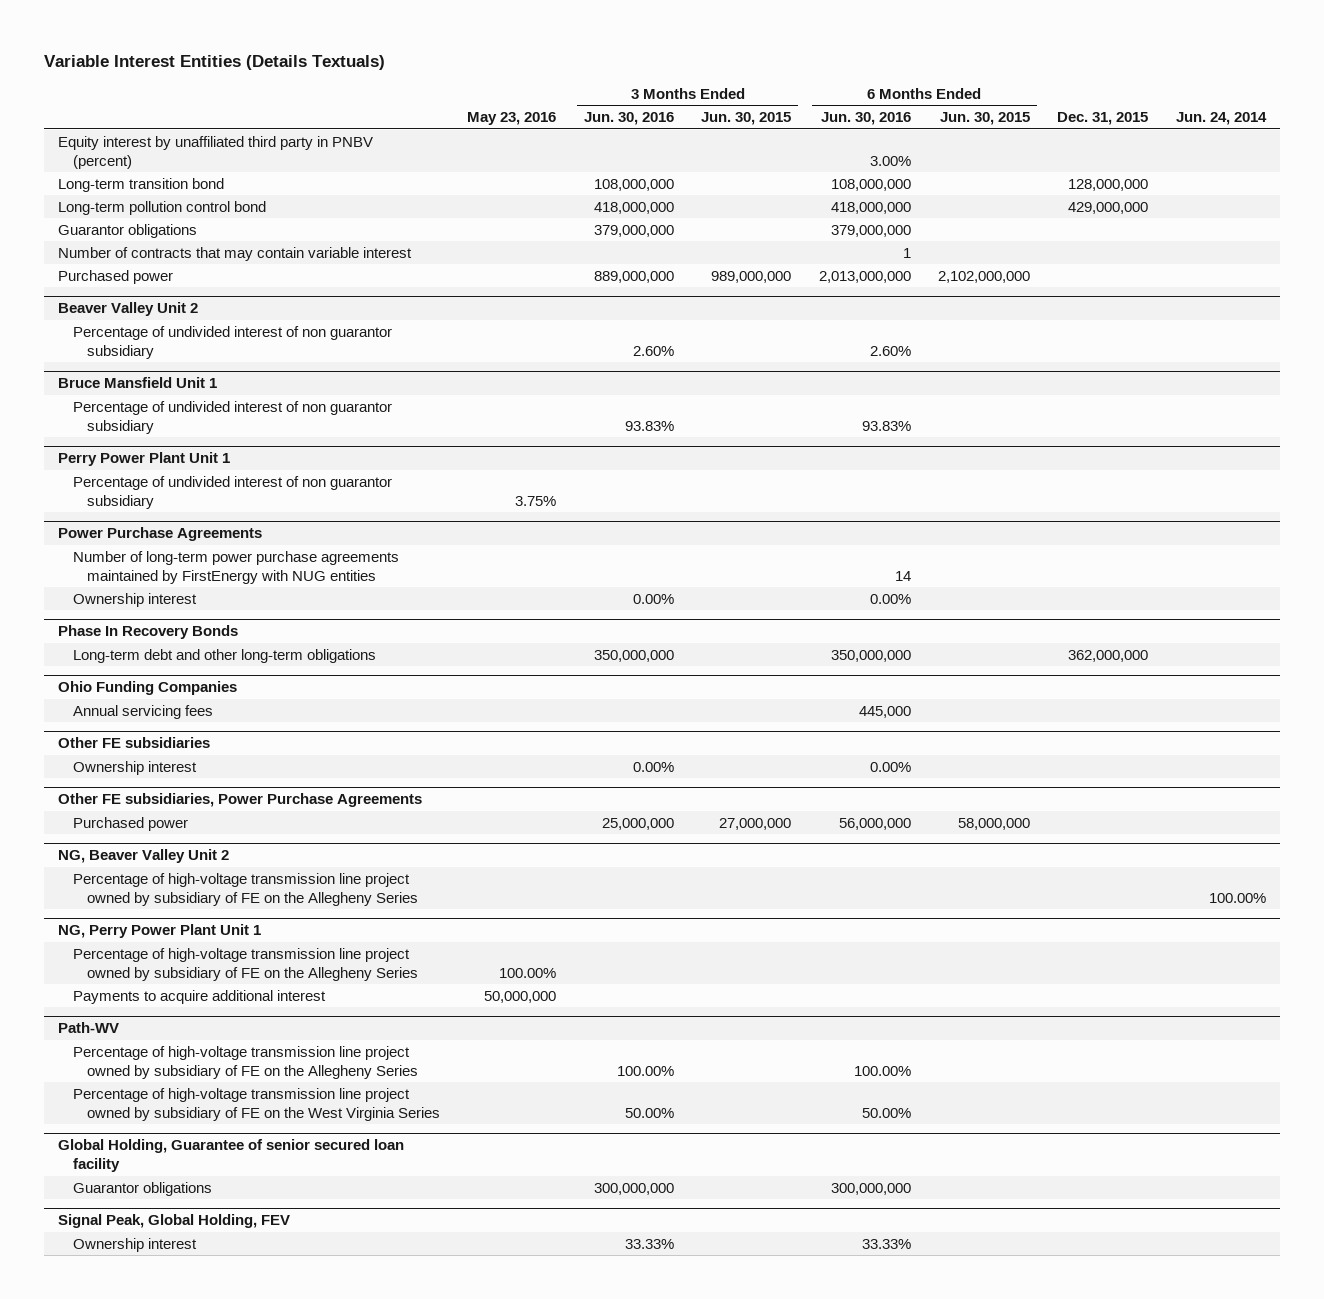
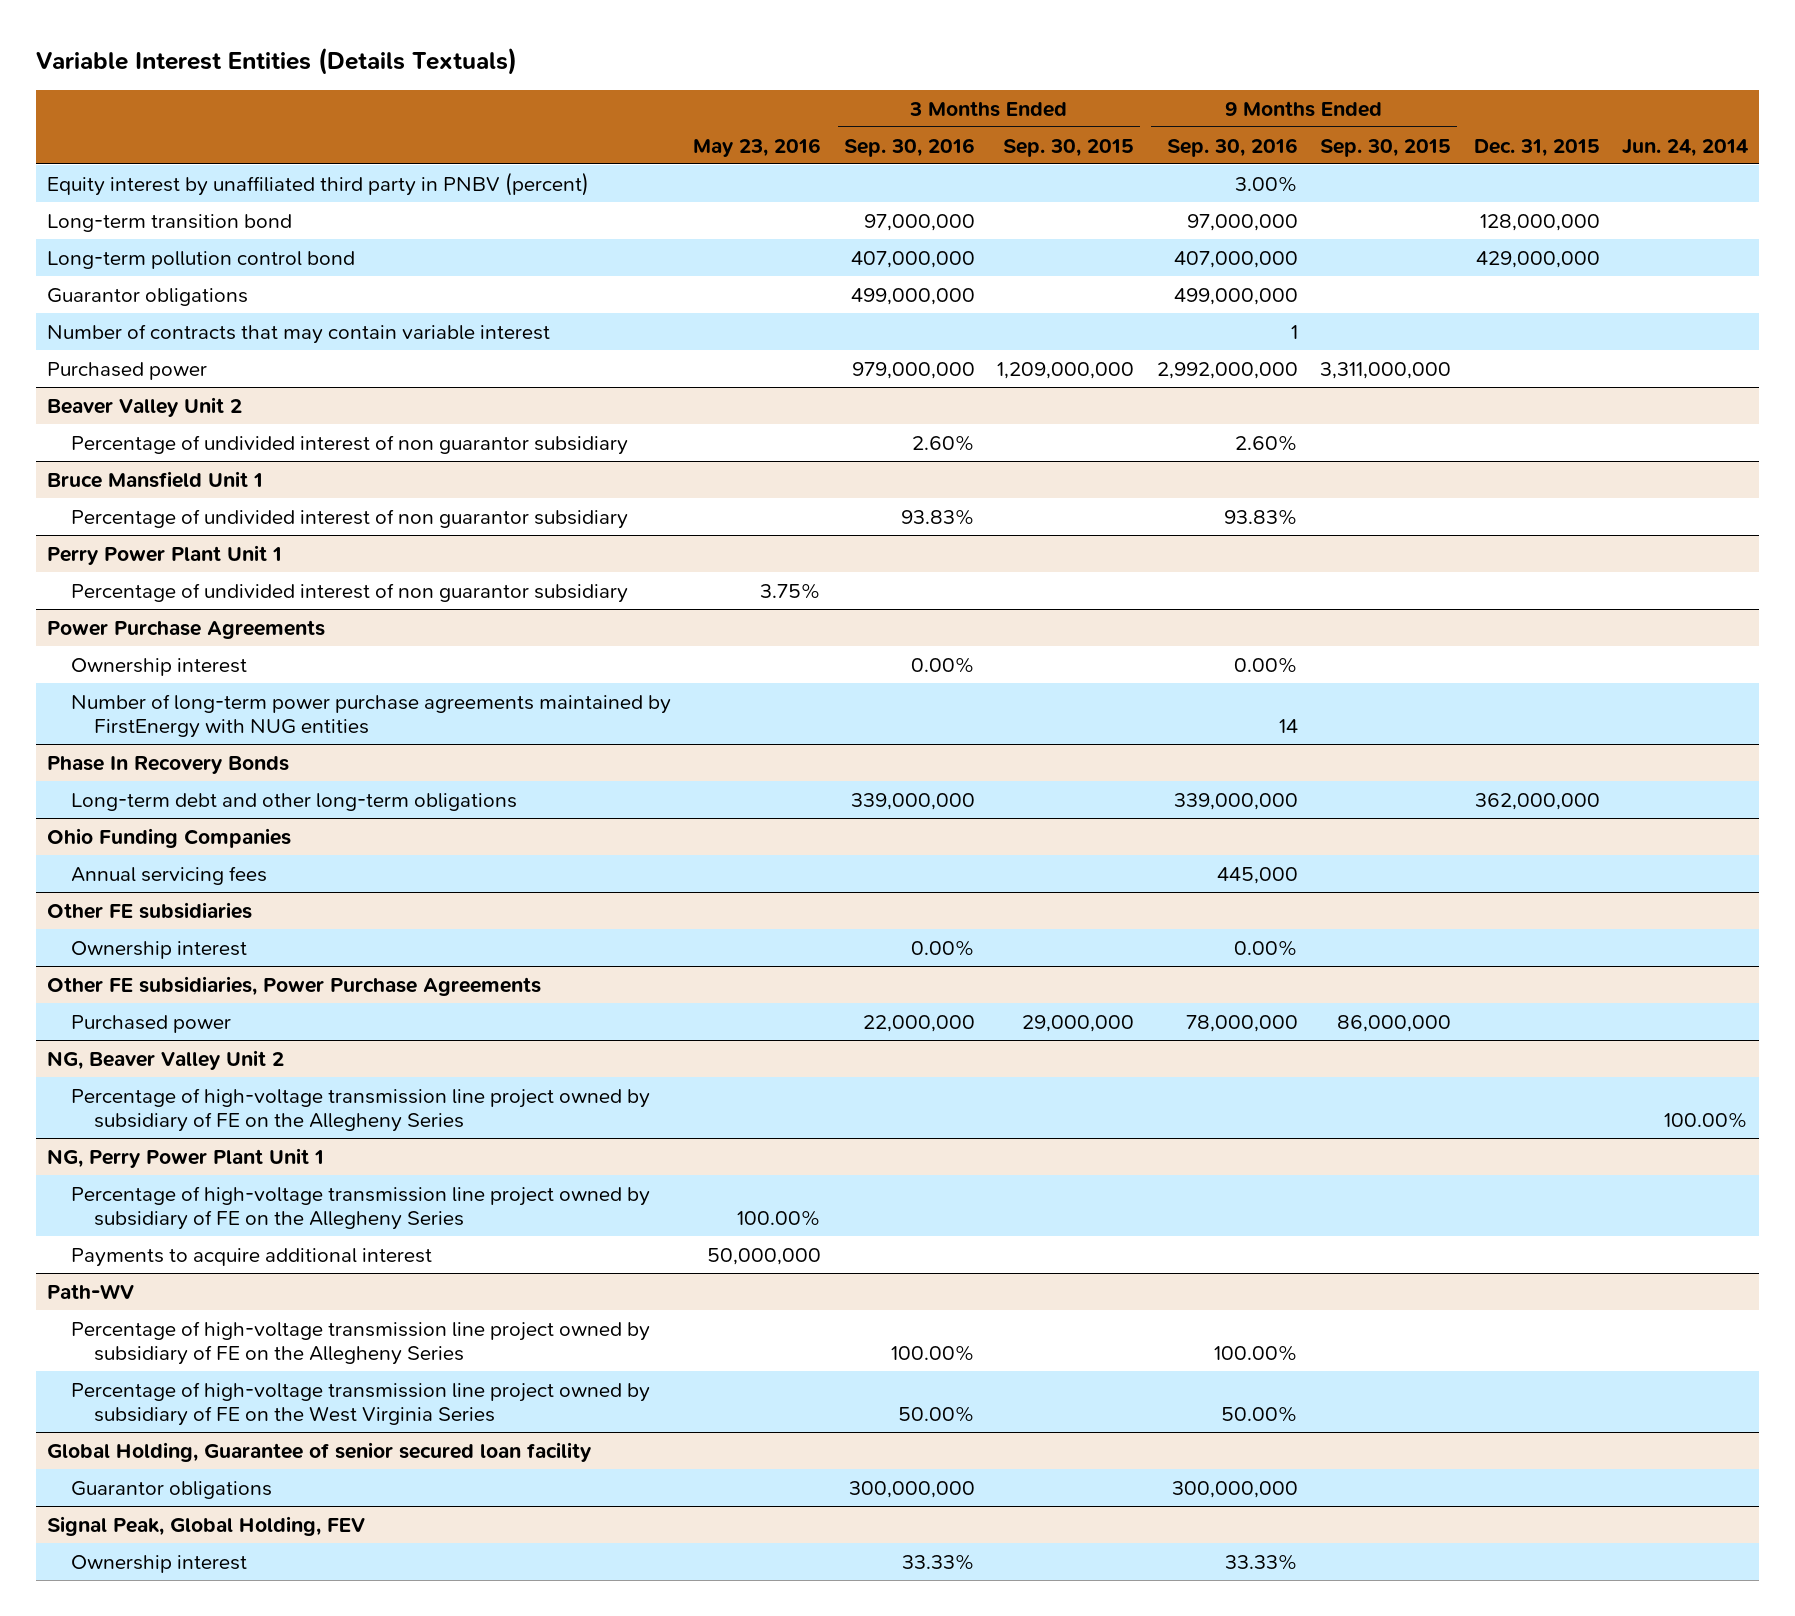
- | May 23, 2016 | 3 Months Ended Jun. 30, 2016 | 3 Months Ended Jun. 30, 2015 | 6 Months Ended Jun. 30, 2016 | 6 Months Ended Jun. 30, 2015 | Dec. 31, 2015 | Jun. 24, 2014
+ | May 23, 2016 | 3 Months Ended Sep. 30, 2016 | 3 Months Ended Sep. 30, 2015 | 9 Months Ended Sep. 30, 2016 | 9 Months Ended Sep. 30, 2015 | Dec. 31, 2015 | Jun. 24, 2014
@ Power Purchase Agreements
moved down: Number of long-term power purchase agreements maintained by FirstEnergy with NUG entities | | | | 14 | | |

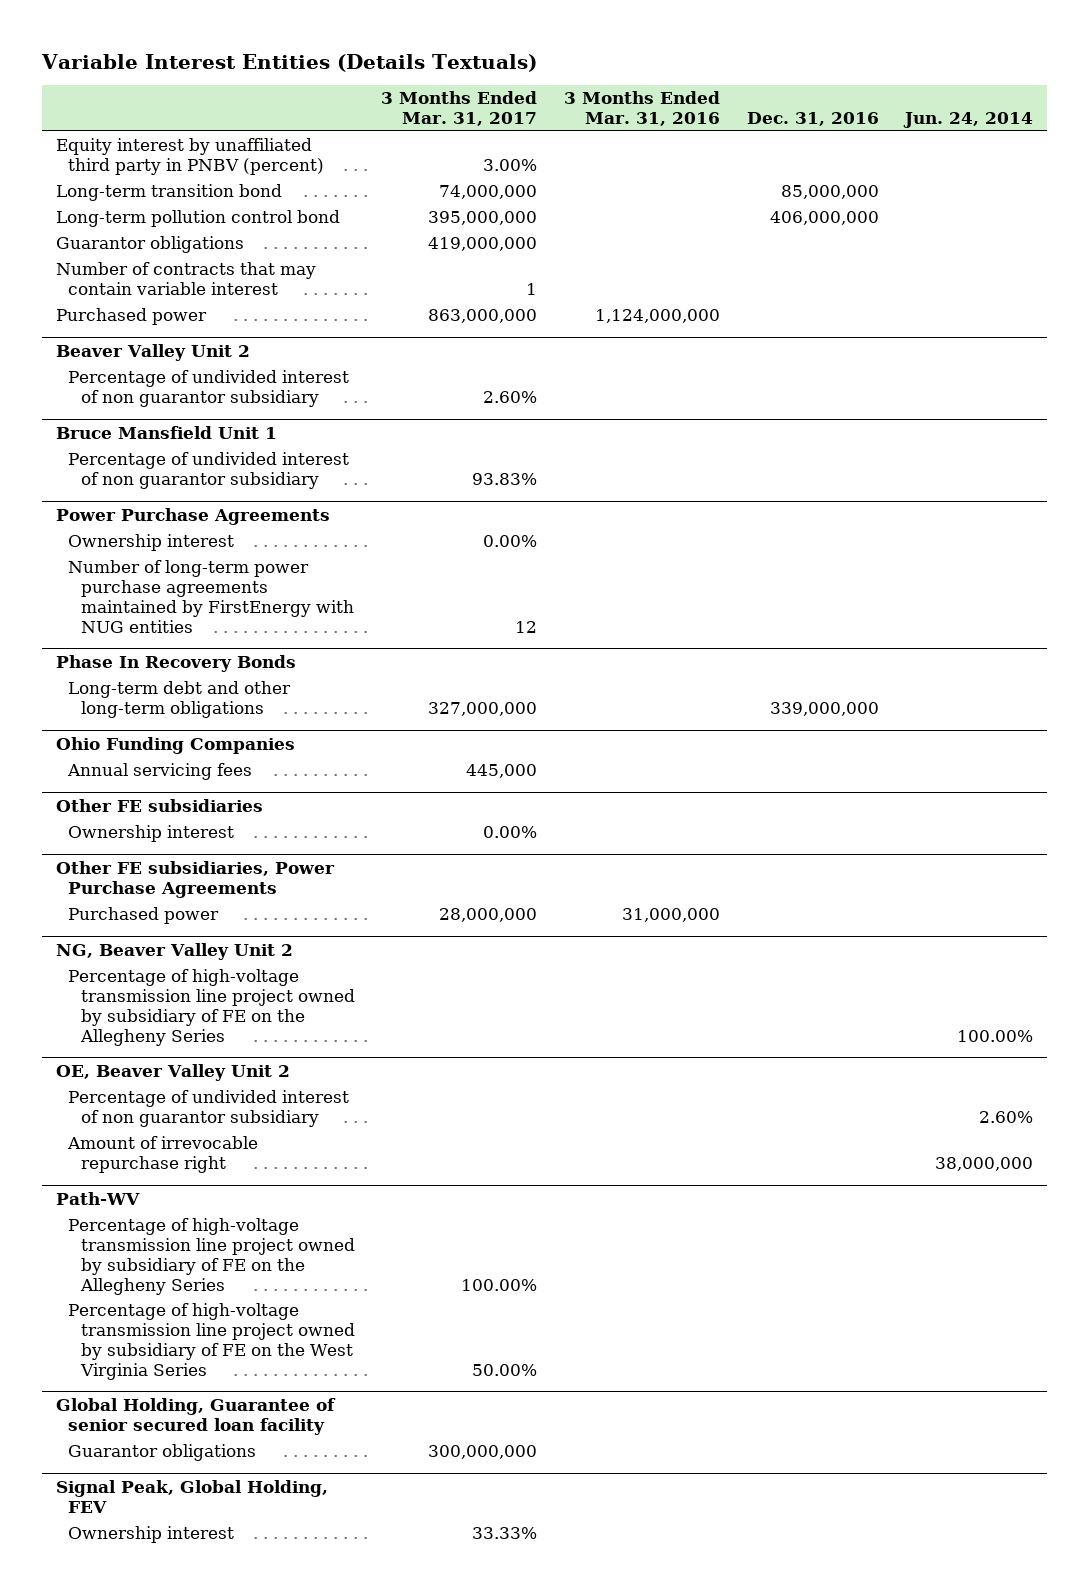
- | May 23, 2016 | 3 Months Ended Sep. 30, 2016 | 3 Months Ended Sep. 30, 2015 | 9 Months Ended Sep. 30, 2016 | 9 Months Ended Sep. 30, 2015 | Dec. 31, 2015 | Jun. 24, 2014
+ | 3 Months Ended Mar. 31, 2017 | 3 Months Ended Mar. 31, 2016 | Dec. 31, 2016 | Jun. 24, 2014
- Perry Power Plant Unit 1
- Percentage of undivided interest of non guarantor subsidiary | 3.75% | | | | | |
- NG, Perry Power Plant Unit 1
- Percentage of high-voltage transmission line project owned by subsidiary of FE on the Allegheny Series | 100.00% | | | | | |
- Payments to acquire additional interest | 50,000,000 | | | | | |
+ OE, Beaver Valley Unit 2
+ Percentage of undivided interest of non guarantor subsidiary | | | | 2.60%
+ Amount of irrevocable repurchase right | | | | 38,000,000

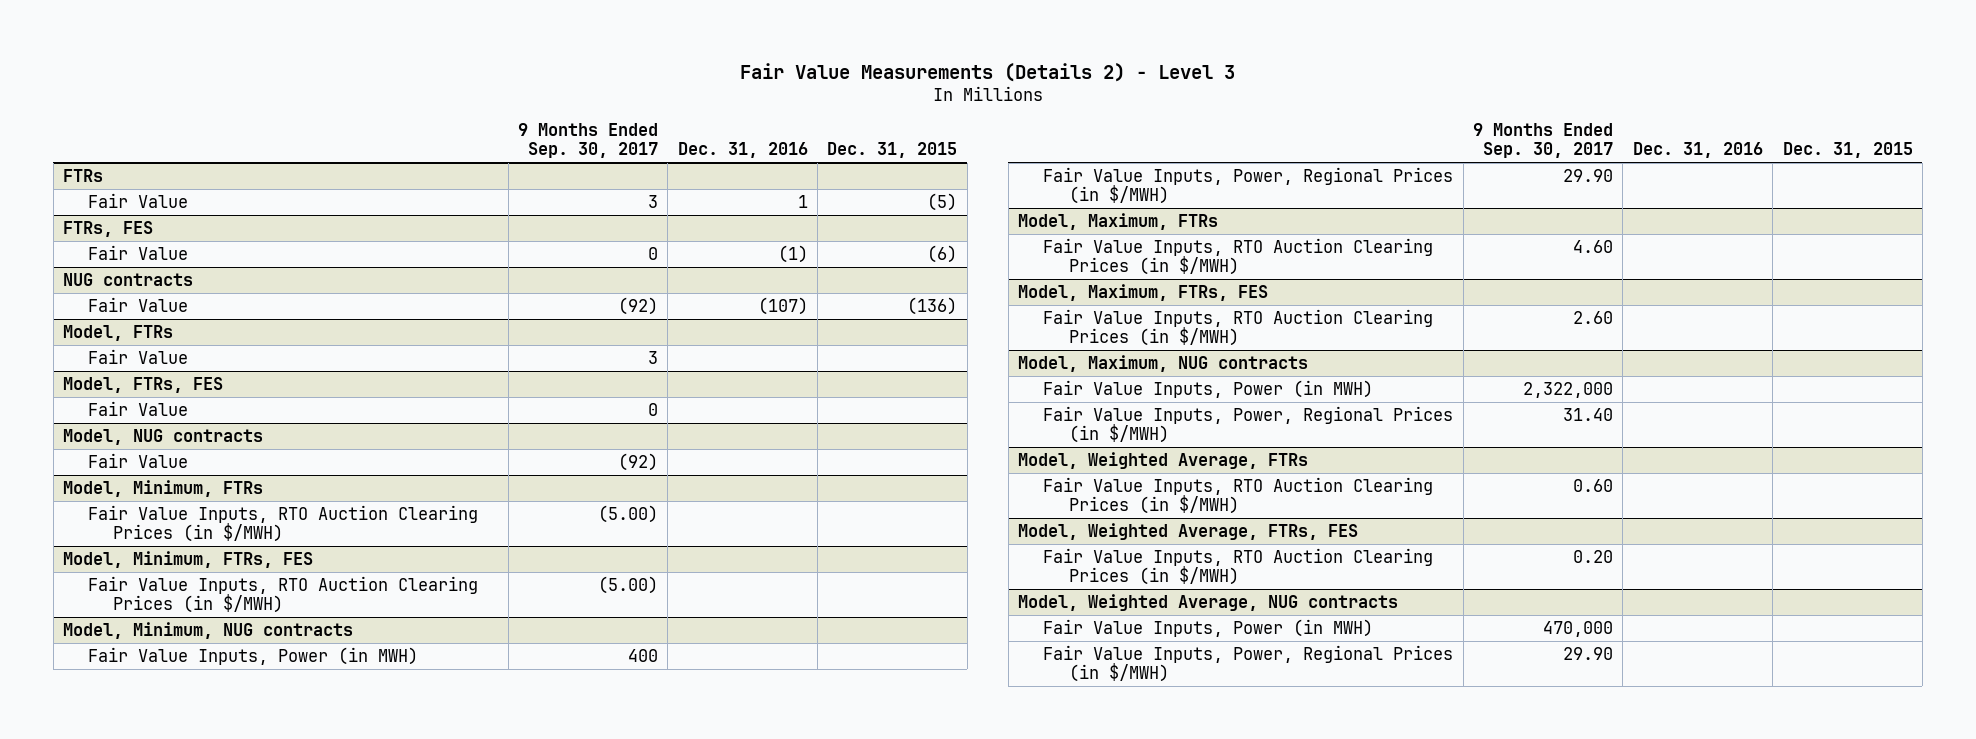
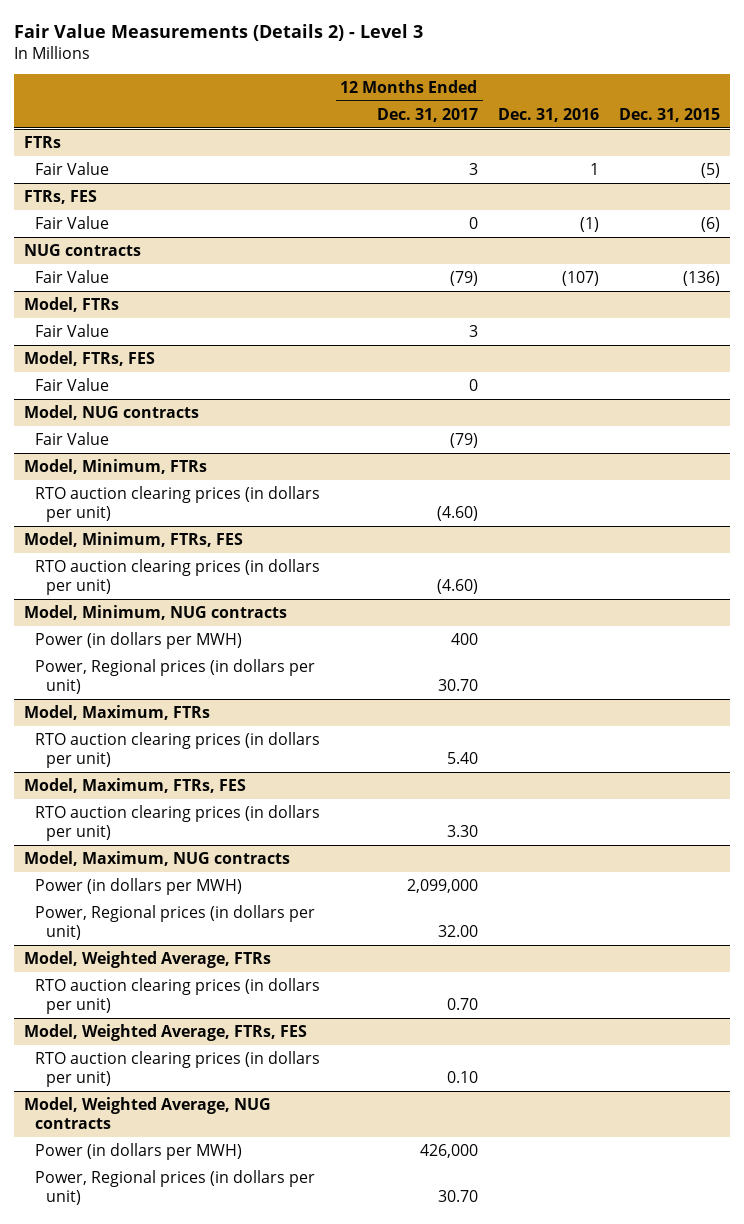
- | 9 Months Ended Sep. 30, 2017 | Dec. 31, 2016 | Dec. 31, 2015
+ | 12 Months Ended Dec. 31, 2017 | Dec. 31, 2016 | Dec. 31, 2015
@ Model, Minimum, FTRs
- Fair Value Inputs, RTO Auction Clearing Prices (in $/MWH) | (5.00) | |
+ RTO auction clearing prices (in dollars per unit) | (4.60) | |
@ Model, Minimum, FTRs, FES
- Fair Value Inputs, RTO Auction Clearing Prices (in $/MWH) | (5.00) | |
+ RTO auction clearing prices (in dollars per unit) | (4.60) | |
@ Model, Minimum, NUG contracts
- Fair Value Inputs, Power (in MWH) | 400 | |
- Fair Value Inputs, Power, Regional Prices (in $/MWH) | 29.90 | |
+ Power (in dollars per MWH) | 400 | |
+ Power, Regional prices (in dollars per unit) | 30.70 | |
@ Model, Maximum, FTRs
- Fair Value Inputs, RTO Auction Clearing Prices (in $/MWH) | 4.60 | |
+ RTO auction clearing prices (in dollars per unit) | 5.40 | |
@ Model, Maximum, FTRs, FES
- Fair Value Inputs, RTO Auction Clearing Prices (in $/MWH) | 2.60 | |
+ RTO auction clearing prices (in dollars per unit) | 3.30 | |
@ Model, Maximum, NUG contracts
- Fair Value Inputs, Power (in MWH) | 2,322,000 | |
- Fair Value Inputs, Power, Regional Prices (in $/MWH) | 31.40 | |
+ Power (in dollars per MWH) | 2,099,000 | |
+ Power, Regional prices (in dollars per unit) | 32.00 | |
@ Model, Weighted Average, FTRs
- Fair Value Inputs, RTO Auction Clearing Prices (in $/MWH) | 0.60 | |
+ RTO auction clearing prices (in dollars per unit) | 0.70 | |
@ Model, Weighted Average, FTRs, FES
- Fair Value Inputs, RTO Auction Clearing Prices (in $/MWH) | 0.20 | |
+ RTO auction clearing prices (in dollars per unit) | 0.10 | |
@ Model, Weighted Average, NUG contracts
- Fair Value Inputs, Power (in MWH) | 470,000 | |
- Fair Value Inputs, Power, Regional Prices (in $/MWH) | 29.90 | |
+ Power (in dollars per MWH) | 426,000 | |
+ Power, Regional prices (in dollars per unit) | 30.70 | |

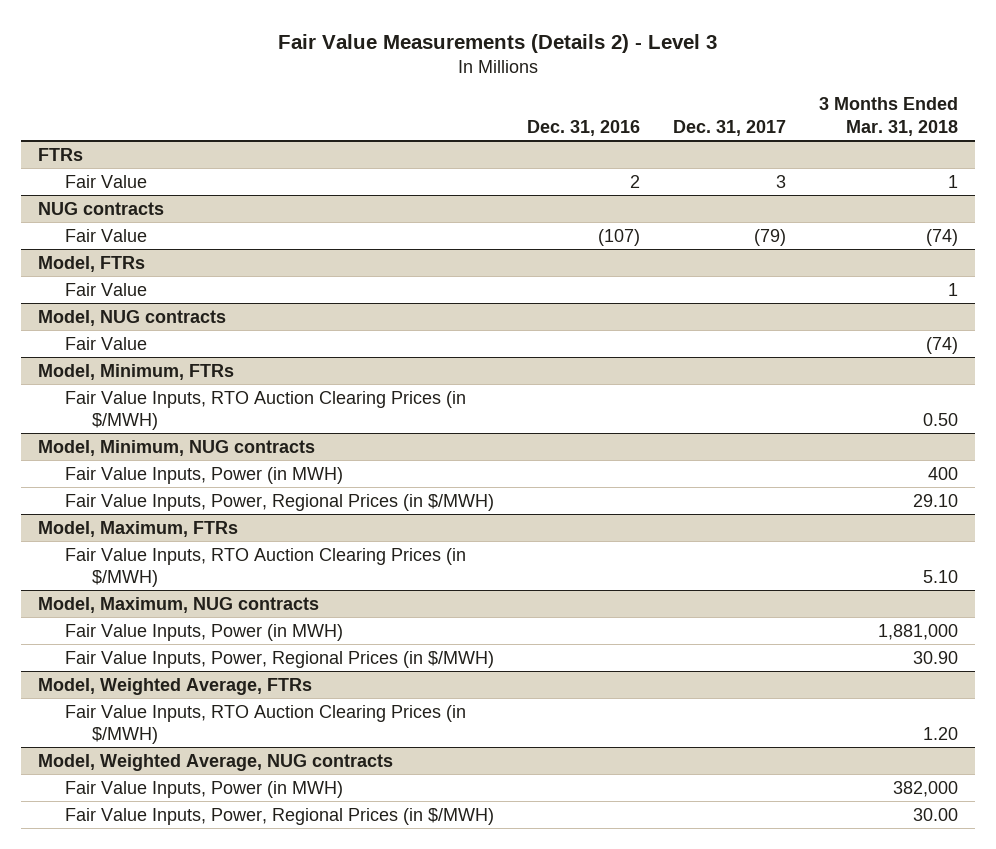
- | 12 Months Ended Dec. 31, 2017 | Dec. 31, 2016 | Dec. 31, 2015
+ | Dec. 31, 2016 | Dec. 31, 2017 | 3 Months Ended Mar. 31, 2018
@ FTRs
- Fair Value | 3 | 1 | (5)
- FTRs, FES
- Fair Value | 0 | (1) | (6)
@ FTRs
+ Fair Value | 2 | 3 | 1
- Model, FTRs, FES
- Fair Value | 0 | |
@ Model, Minimum, FTRs
- RTO auction clearing prices (in dollars per unit) | (4.60) | |
- Model, Minimum, FTRs, FES
- RTO auction clearing prices (in dollars per unit) | (4.60) | |
@ Model, Minimum, FTRs
+ Fair Value Inputs, RTO Auction Clearing Prices (in $/MWH) | | | 0.50
@ Model, Minimum, NUG contracts
- Power (in dollars per MWH) | 400 | |
- Power, Regional prices (in dollars per unit) | 30.70 | |
+ Fair Value Inputs, Power (in MWH) | | | 400
+ Fair Value Inputs, Power, Regional Prices (in $/MWH) | | | 29.10
@ Model, Maximum, FTRs
- RTO auction clearing prices (in dollars per unit) | 5.40 | |
- Model, Maximum, FTRs, FES
- RTO auction clearing prices (in dollars per unit) | 3.30 | |
@ Model, Maximum, FTRs
+ Fair Value Inputs, RTO Auction Clearing Prices (in $/MWH) | | | 5.10
@ Model, Maximum, NUG contracts
- Power (in dollars per MWH) | 2,099,000 | |
- Power, Regional prices (in dollars per unit) | 32.00 | |
+ Fair Value Inputs, Power (in MWH) | | | 1,881,000
+ Fair Value Inputs, Power, Regional Prices (in $/MWH) | | | 30.90
@ Model, Weighted Average, FTRs
- RTO auction clearing prices (in dollars per unit) | 0.70 | |
- Model, Weighted Average, FTRs, FES
- RTO auction clearing prices (in dollars per unit) | 0.10 | |
@ Model, Weighted Average, FTRs
+ Fair Value Inputs, RTO Auction Clearing Prices (in $/MWH) | | | 1.20
@ Model, Weighted Average, NUG contracts
- Power (in dollars per MWH) | 426,000 | |
- Power, Regional prices (in dollars per unit) | 30.70 | |
+ Fair Value Inputs, Power (in MWH) | | | 382,000
+ Fair Value Inputs, Power, Regional Prices (in $/MWH) | | | 30.00

